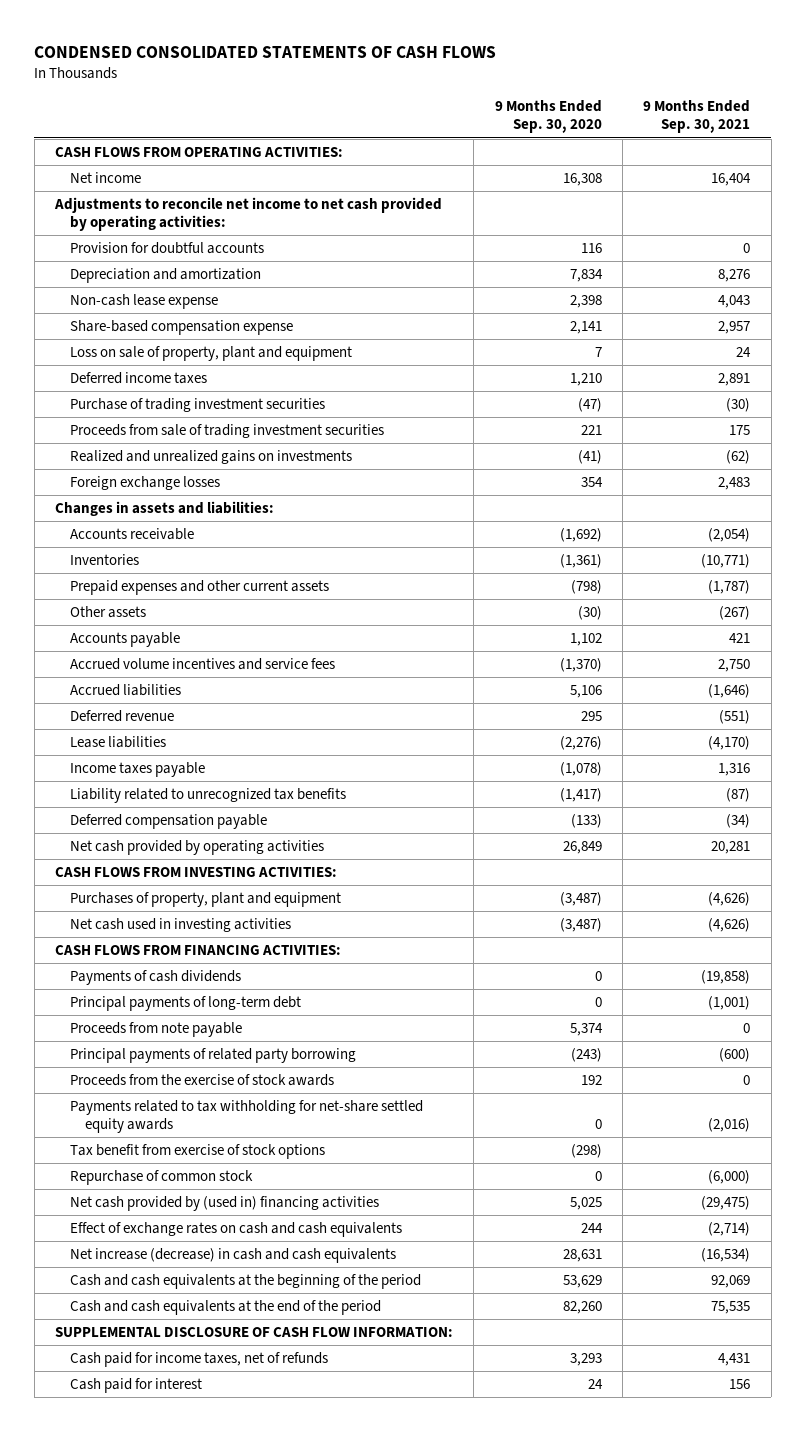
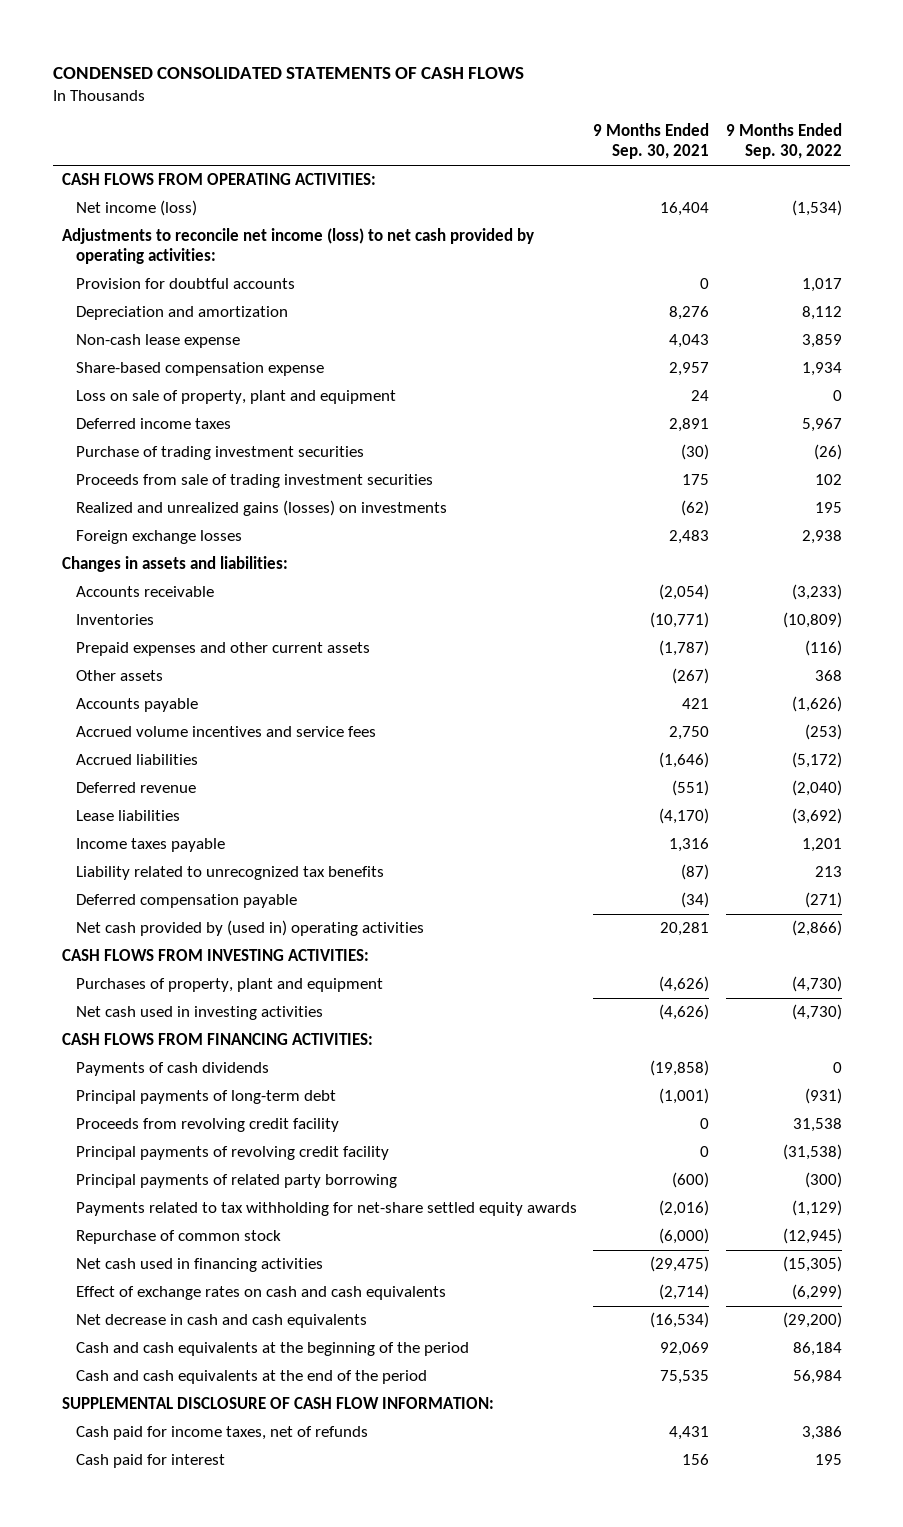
- | 9 Months Ended Sep. 30, 2020 | 9 Months Ended Sep. 30, 2021
+ | 9 Months Ended Sep. 30, 2021 | 9 Months Ended Sep. 30, 2022
- Net income | 16,308 | 16,404
- Adjustments to reconcile net income to net cash provided by operating activities:
+ Net income (loss) | 16,404 | (1,534)
+ Adjustments to reconcile net income (loss) to net cash provided by operating activities:
- Realized and unrealized gains on investments | (41) | (62)
+ Realized and unrealized gains (losses) on investments | (62) | 195
- Net cash provided by operating activities | 26,849 | 20,281
+ Net cash provided by (used in) operating activities | 20,281 | (2,866)
- Proceeds from note payable | 5,374 | 0
+ Proceeds from revolving credit facility | 0 | 31,538
+ Principal payments of revolving credit facility | 0 | (31,538)
- Proceeds from the exercise of stock awards | 192 | 0
- Tax benefit from exercise of stock options | (298) |
- Net cash provided by (used in) financing activities | 5,025 | (29,475)
+ Net cash used in financing activities | (29,475) | (15,305)
- Net increase (decrease) in cash and cash equivalents | 28,631 | (16,534)
+ Net decrease in cash and cash equivalents | (16,534) | (29,200)

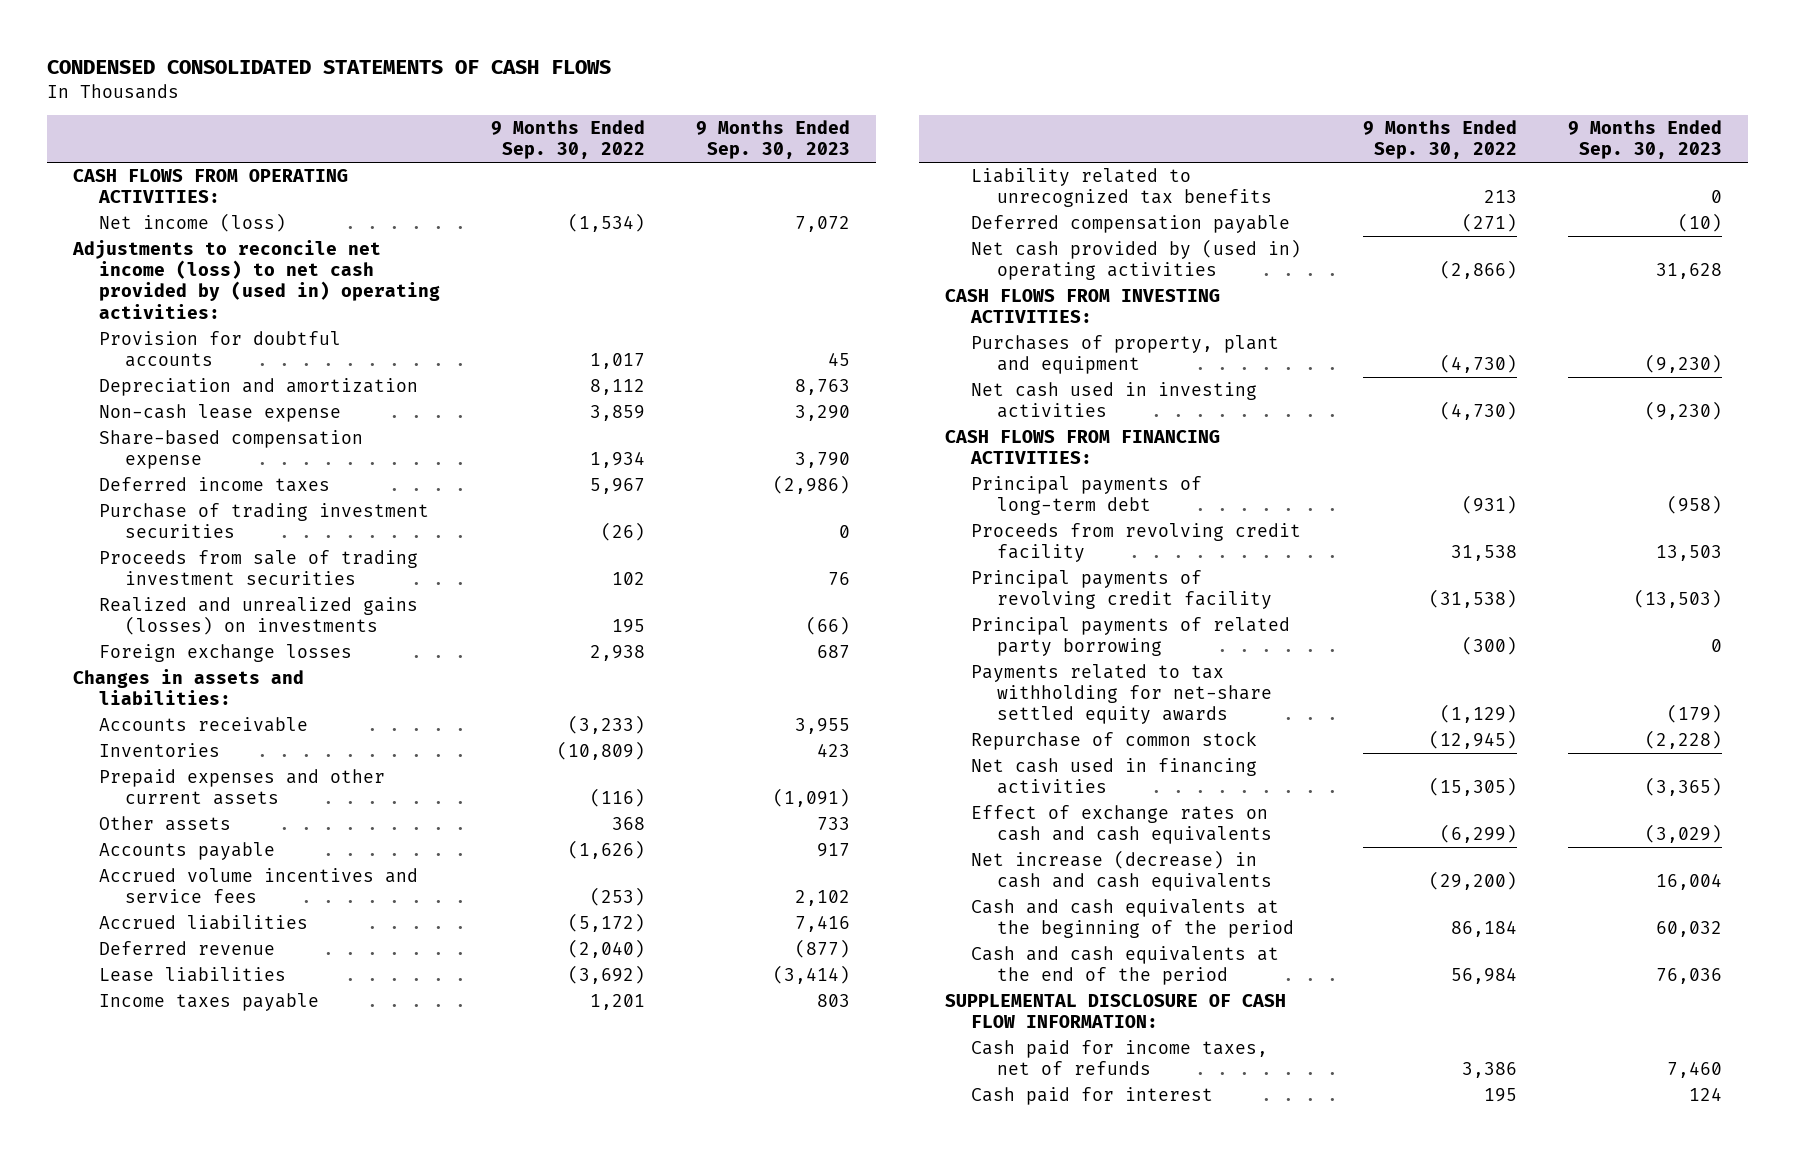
- | 9 Months Ended Sep. 30, 2021 | 9 Months Ended Sep. 30, 2022
+ | 9 Months Ended Sep. 30, 2022 | 9 Months Ended Sep. 30, 2023
- Adjustments to reconcile net income (loss) to net cash provided by operating activities:
+ Adjustments to reconcile net income (loss) to net cash provided by (used in) operating activities:
- Loss on sale of property, plant and equipment | 24 | 0
- Payments of cash dividends | (19,858) | 0
- Net decrease in cash and cash equivalents | (16,534) | (29,200)
+ Net increase (decrease) in cash and cash equivalents | (29,200) | 16,004

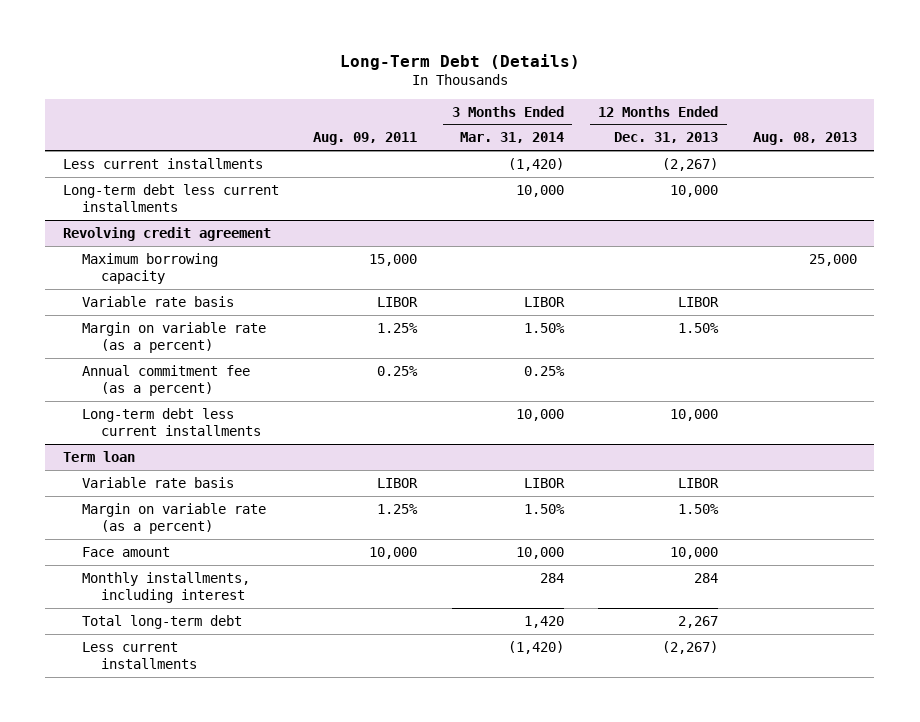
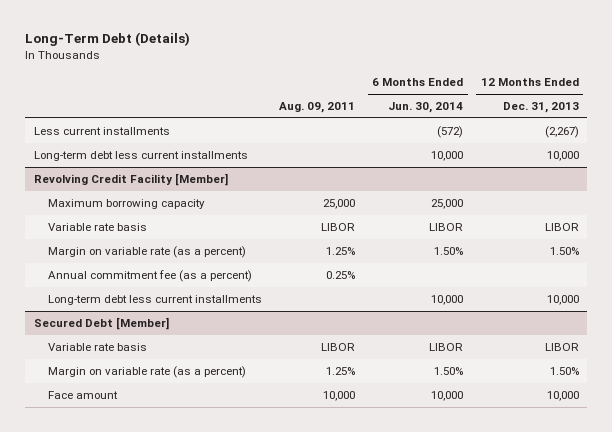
- | Aug. 09, 2011 | 3 Months Ended Mar. 31, 2014 | 12 Months Ended Dec. 31, 2013 | Aug. 08, 2013
+ | Aug. 09, 2011 | 6 Months Ended Jun. 30, 2014 | 12 Months Ended Dec. 31, 2013
- Revolving credit agreement
- Maximum borrowing capacity | 15,000 | | | 25,000
+ Revolving Credit Facility [Member]
+ Maximum borrowing capacity | 25,000 | 25,000 |
- Term loan
+ Secured Debt [Member]
- Monthly installments, including interest | | 284 | 284 |
- Total long-term debt | | 1,420 | 2,267 |
- Less current installments | | (1,420) | (2,267) |

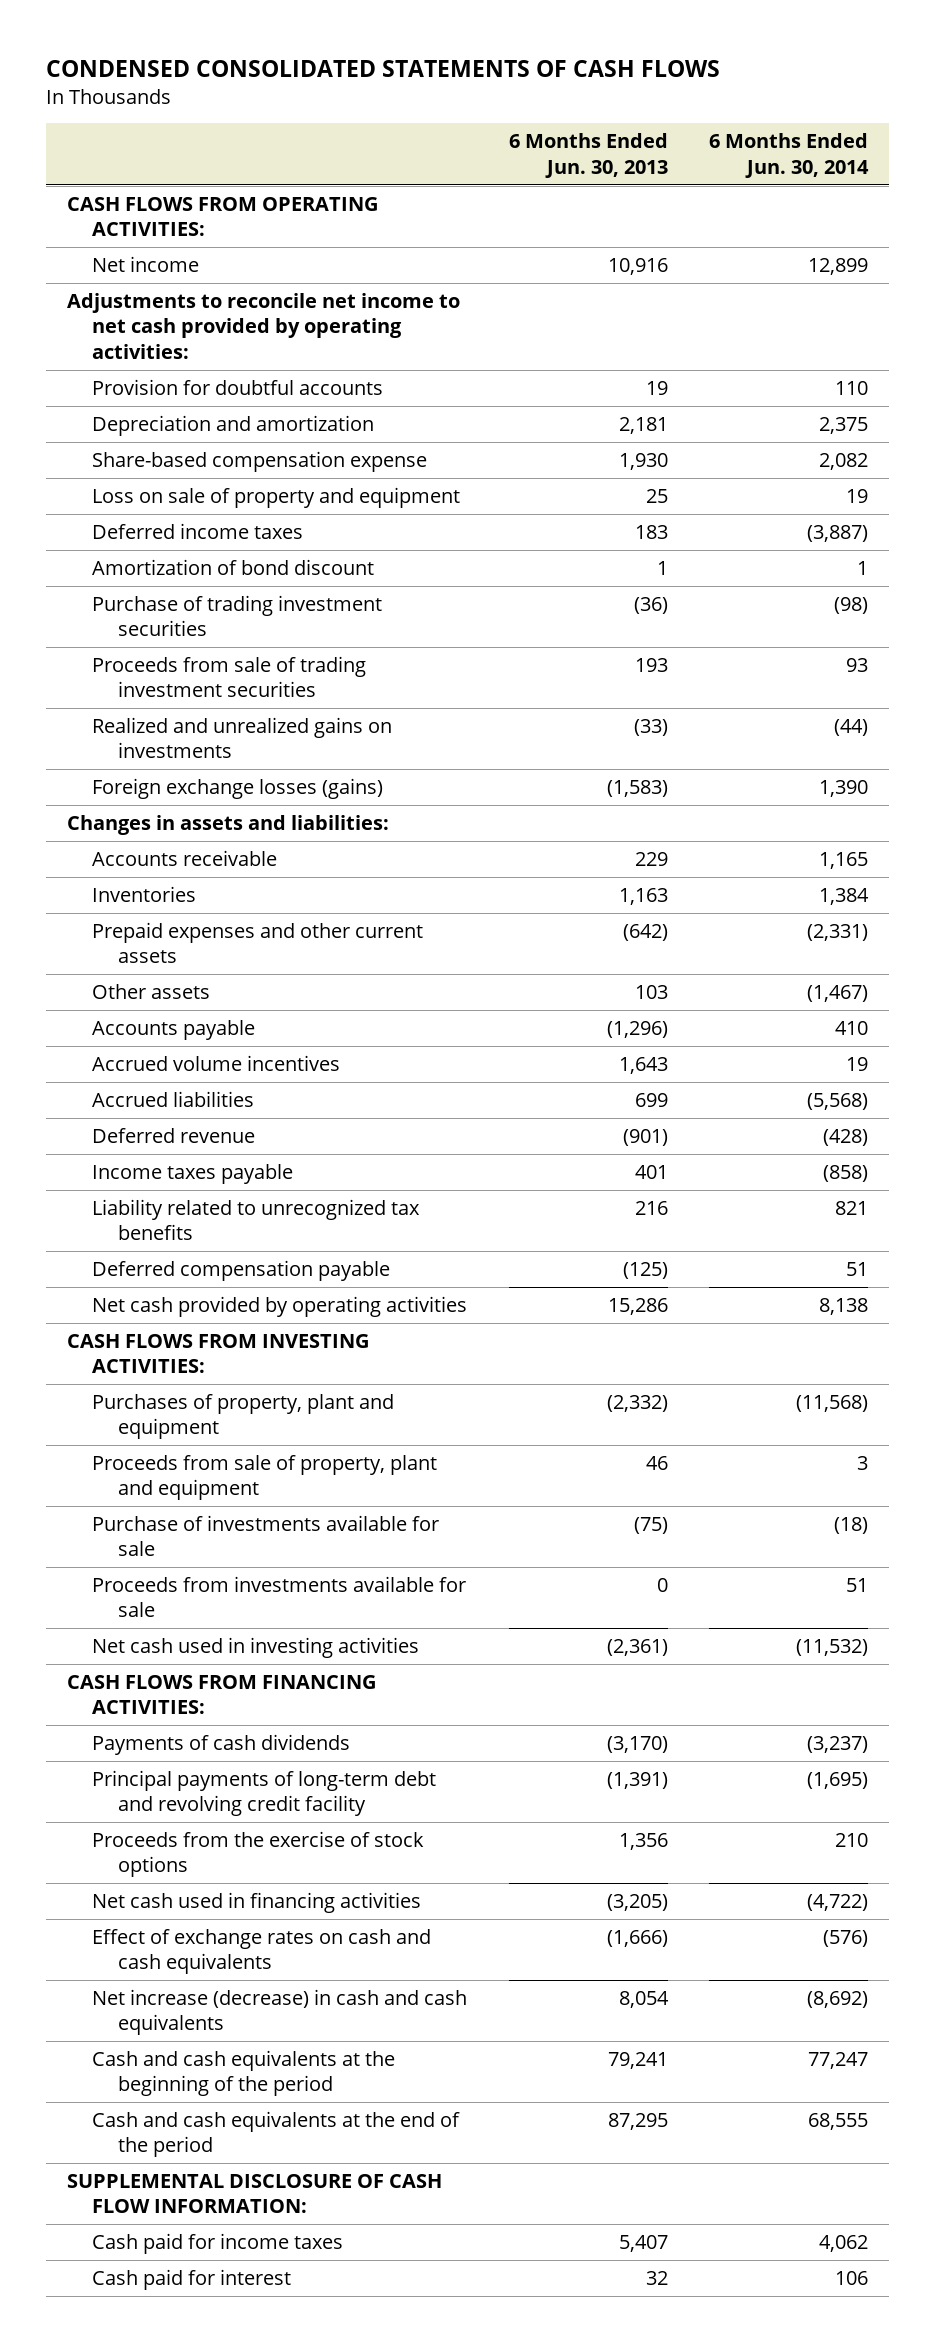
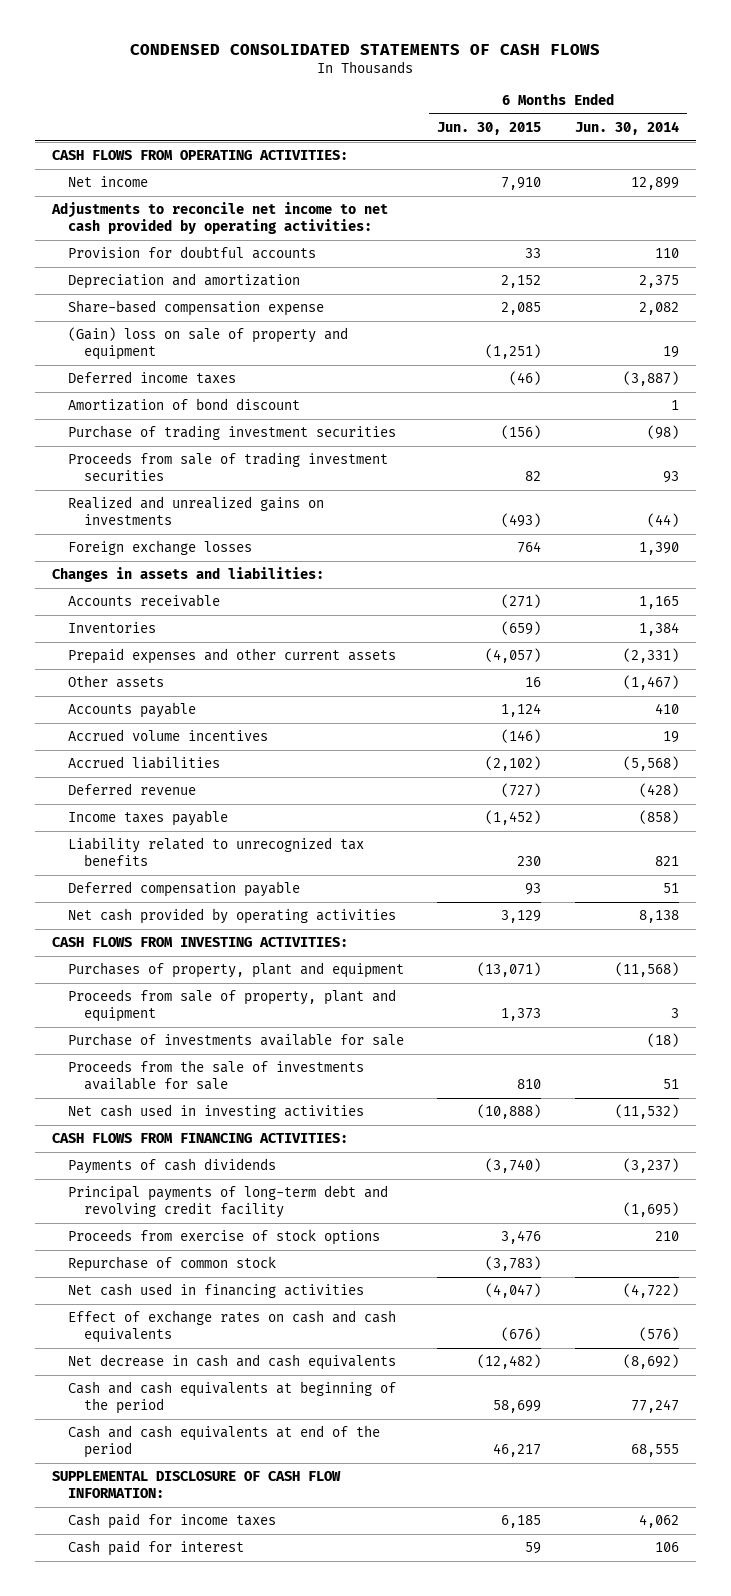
- | 6 Months Ended Jun. 30, 2013 | 6 Months Ended Jun. 30, 2014
+ | 6 Months Ended Jun. 30, 2015 | 6 Months Ended Jun. 30, 2014
- Loss on sale of property and equipment | 25 | 19
+ (Gain) loss on sale of property and equipment | (1,251) | 19
- Foreign exchange losses (gains) | (1,583) | 1,390
+ Foreign exchange losses | 764 | 1,390
- Proceeds from investments available for sale | 0 | 51
+ Proceeds from the sale of investments available for sale | 810 | 51
- Proceeds from the exercise of stock options | 1,356 | 210
+ Proceeds from exercise of stock options | 3,476 | 210
+ Repurchase of common stock | (3,783) |
- Net increase (decrease) in cash and cash equivalents | 8,054 | (8,692)
- Cash and cash equivalents at the beginning of the period | 79,241 | 77,247
- Cash and cash equivalents at the end of the period | 87,295 | 68,555
+ Net decrease in cash and cash equivalents | (12,482) | (8,692)
+ Cash and cash equivalents at beginning of the period | 58,699 | 77,247
+ Cash and cash equivalents at end of the period | 46,217 | 68,555

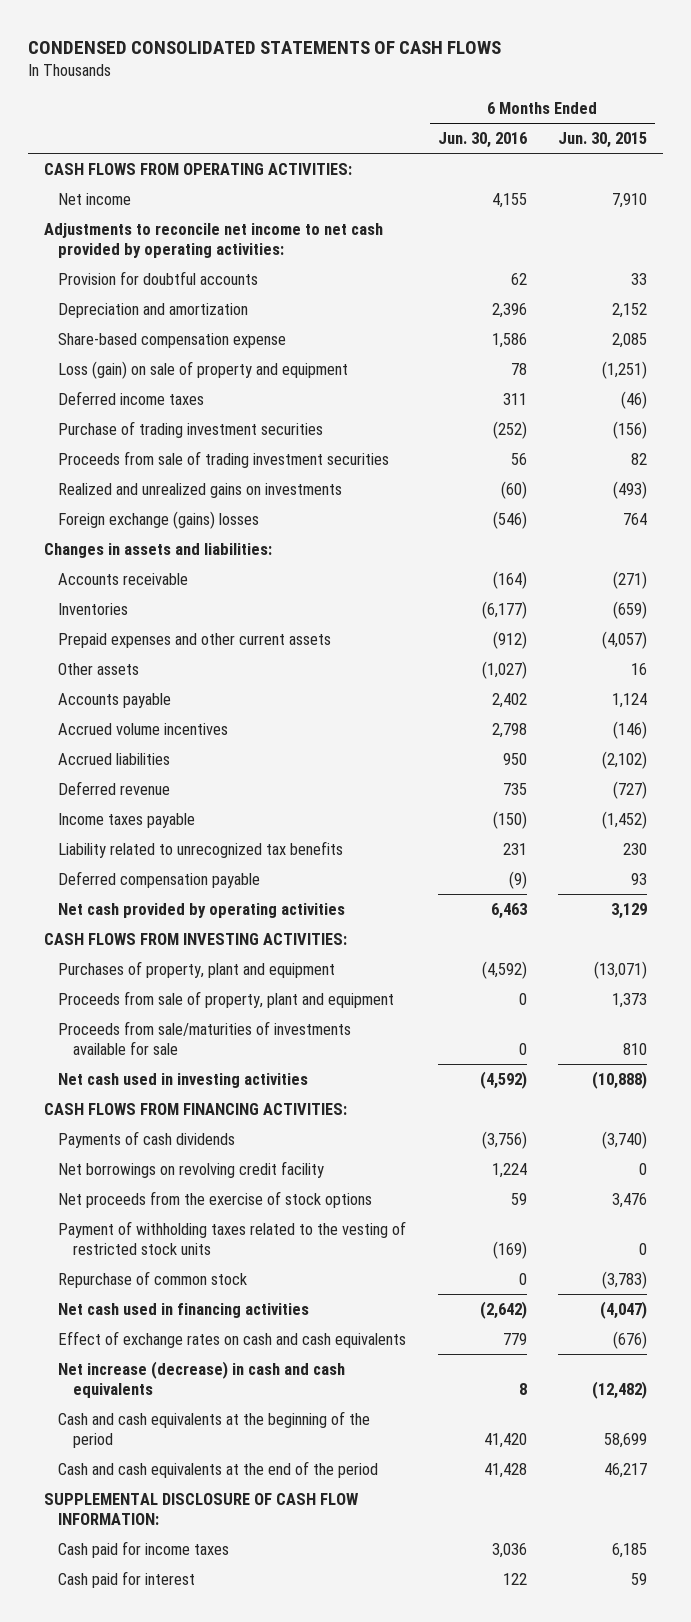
- | 6 Months Ended Jun. 30, 2015 | 6 Months Ended Jun. 30, 2014
+ | 6 Months Ended Jun. 30, 2016 | 6 Months Ended Jun. 30, 2015
- (Gain) loss on sale of property and equipment | (1,251) | 19
+ Loss (gain) on sale of property and equipment | 78 | (1,251)
- Amortization of bond discount | | 1
- Foreign exchange losses | 764 | 1,390
+ Foreign exchange (gains) losses | (546) | 764
- Purchase of investments available for sale | | (18)
- Proceeds from the sale of investments available for sale | 810 | 51
+ Proceeds from sale/maturities of investments available for sale | 0 | 810
- Principal payments of long-term debt and revolving credit facility | | (1,695)
- Proceeds from exercise of stock options | 3,476 | 210
+ Net borrowings on revolving credit facility | 1,224 | 0
+ Net proceeds from the exercise of stock options | 59 | 3,476
+ Payment of withholding taxes related to the vesting of restricted stock units | (169) | 0
- Net decrease in cash and cash equivalents | (12,482) | (8,692)
- Cash and cash equivalents at beginning of the period | 58,699 | 77,247
- Cash and cash equivalents at end of the period | 46,217 | 68,555
+ Net increase (decrease) in cash and cash equivalents | 8 | (12,482)
+ Cash and cash equivalents at the beginning of the period | 41,420 | 58,699
+ Cash and cash equivalents at the end of the period | 41,428 | 46,217

